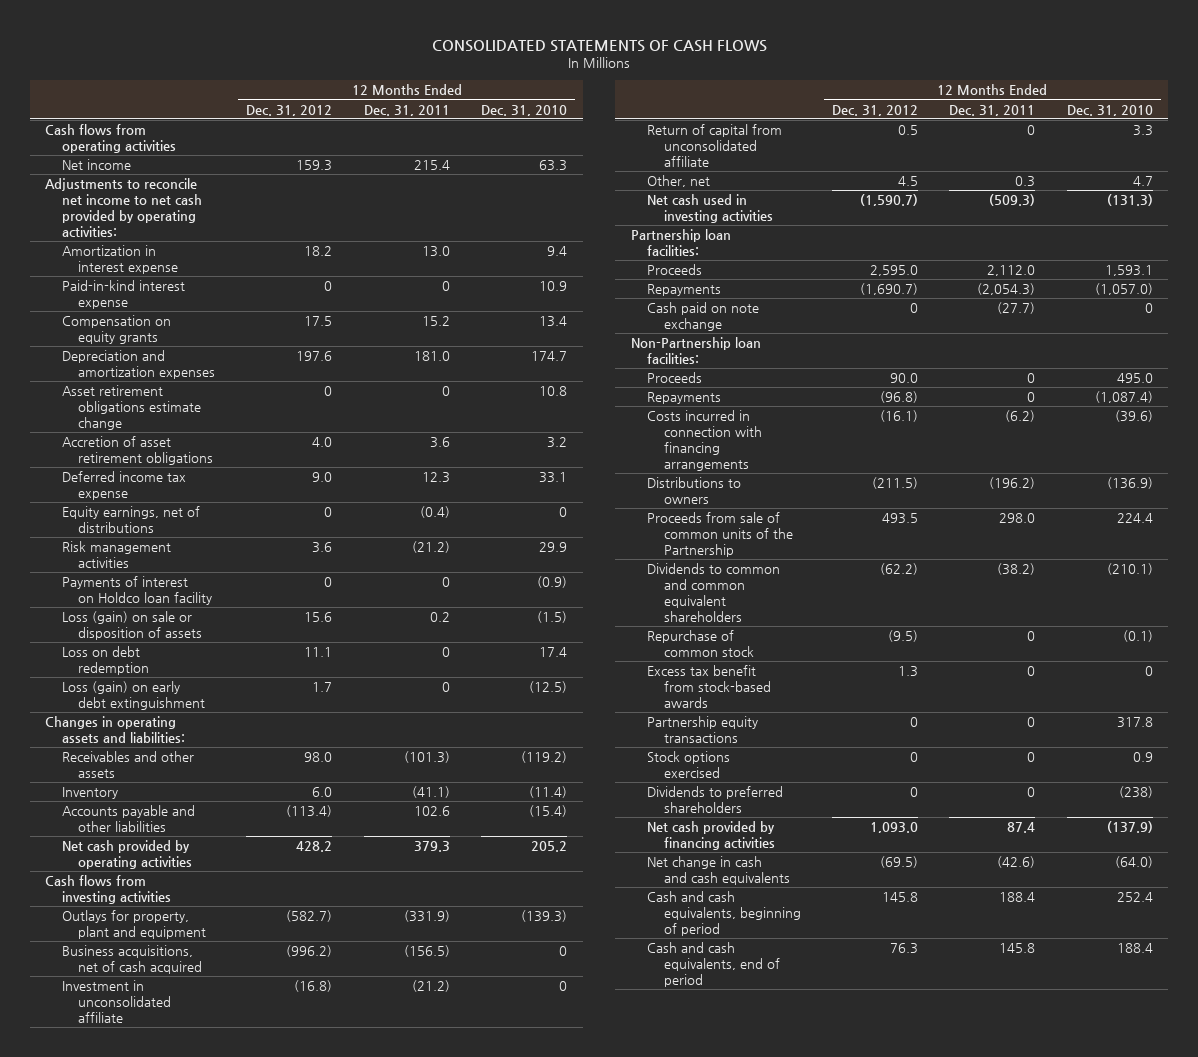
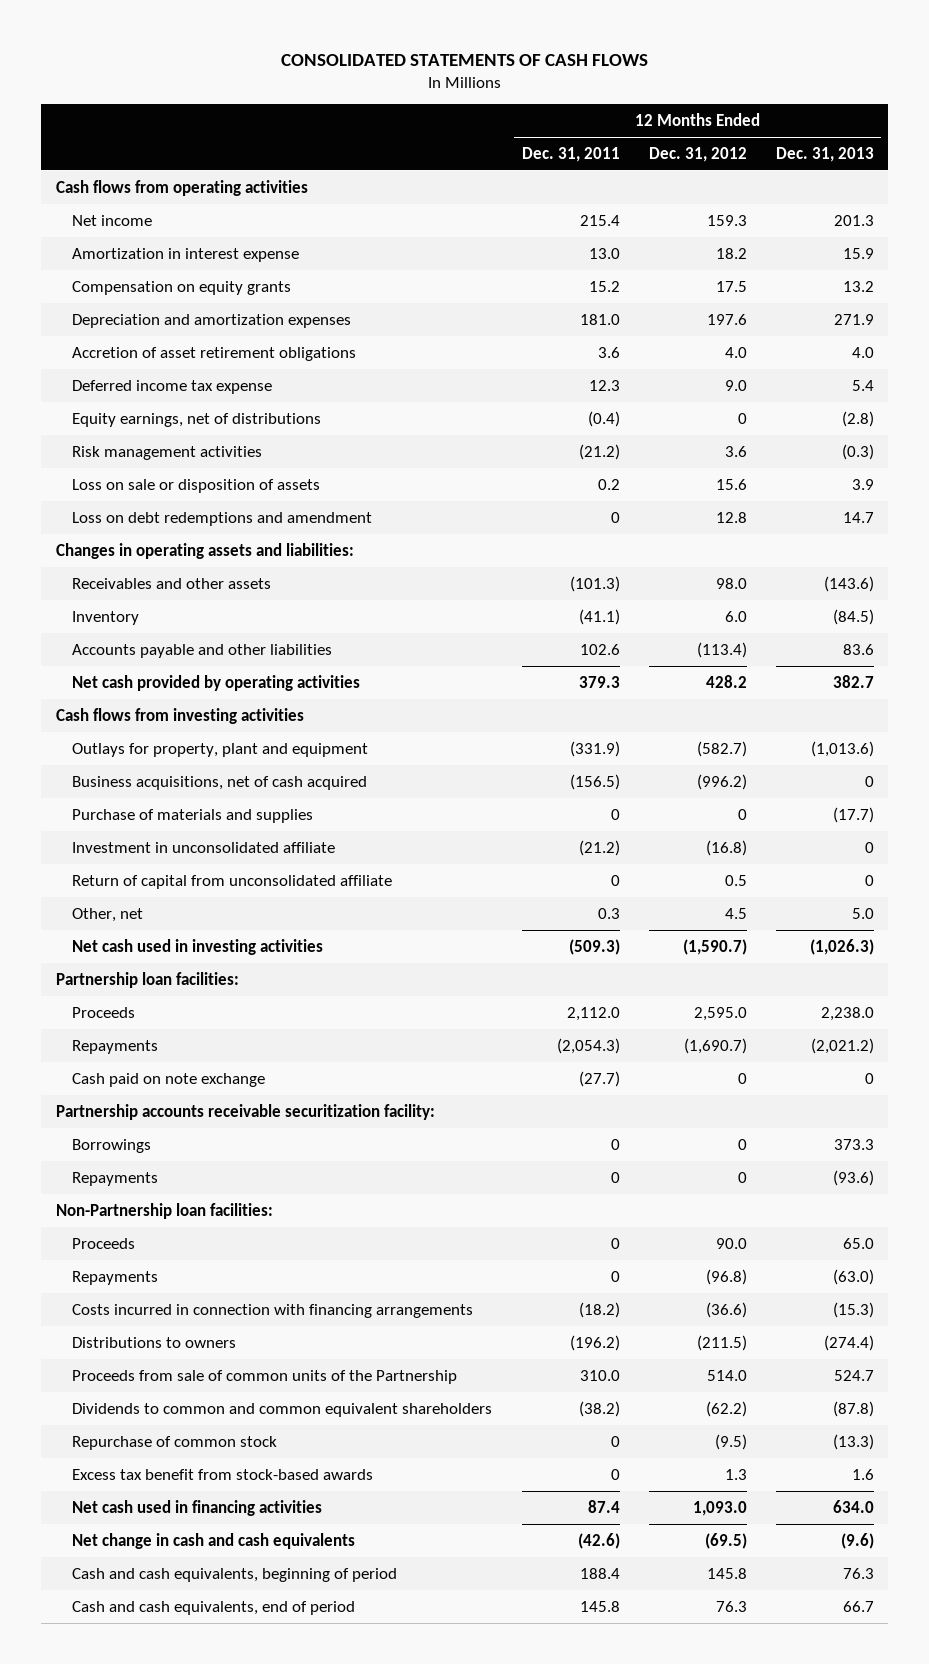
- | 12 Months Ended Dec. 31, 2012 | 12 Months Ended Dec. 31, 2011 | 12 Months Ended Dec. 31, 2010
+ | 12 Months Ended Dec. 31, 2011 | 12 Months Ended Dec. 31, 2012 | 12 Months Ended Dec. 31, 2013
- Adjustments to reconcile net income to net cash provided by operating activities:
- Paid-in-kind interest expense | 0 | 0 | 10.9
- Asset retirement obligations estimate change | 0 | 0 | 10.8
- Payments of interest on Holdco loan facility | 0 | 0 | (0.9)
- Loss (gain) on sale or disposition of assets | 15.6 | 0.2 | (1.5)
- Loss on debt redemption | 11.1 | 0 | 17.4
- Loss (gain) on early debt extinguishment | 1.7 | 0 | (12.5)
+ Loss on sale or disposition of assets | 0.2 | 15.6 | 3.9
+ Loss on debt redemptions and amendment | 0 | 12.8 | 14.7
+ Purchase of materials and supplies | 0 | 0 | (17.7)
+ Partnership accounts receivable securitization facility:
+ Borrowings | 0 | 0 | 373.3
+ Repayments | 0 | 0 | (93.6)
- Costs incurred in connection with financing arrangements | (16.1) | (6.2) | (39.6)
+ Costs incurred in connection with financing arrangements | (18.2) | (36.6) | (15.3)
- Proceeds from sale of common units of the Partnership | 493.5 | 298.0 | 224.4
+ Proceeds from sale of common units of the Partnership | 310.0 | 514.0 | 524.7
- Partnership equity transactions | 0 | 0 | 317.8
- Stock options exercised | 0 | 0 | 0.9
- Dividends to preferred shareholders | 0 | 0 | (238)
- Net cash provided by financing activities | 1,093.0 | 87.4 | (137.9)
+ Net cash used in financing activities | 87.4 | 1,093.0 | 634.0

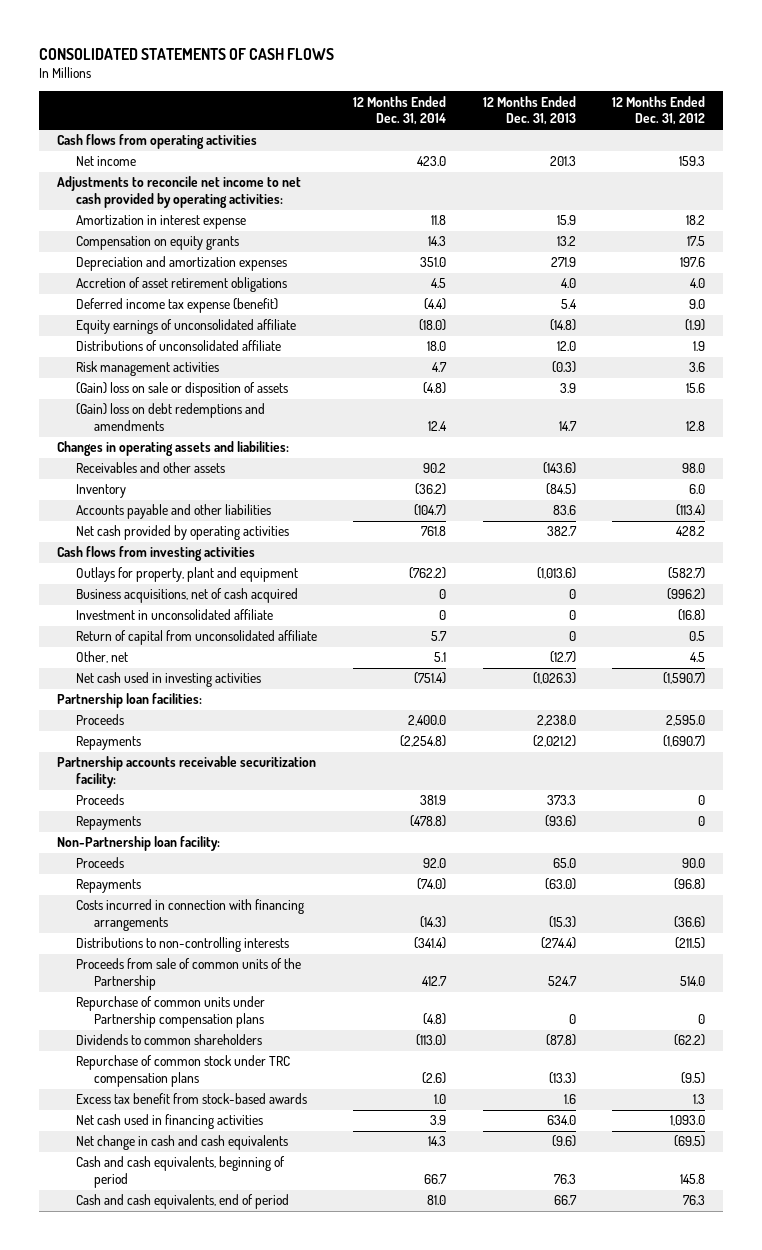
- | 12 Months Ended Dec. 31, 2011 | 12 Months Ended Dec. 31, 2012 | 12 Months Ended Dec. 31, 2013
+ | 12 Months Ended Dec. 31, 2014 | 12 Months Ended Dec. 31, 2013 | 12 Months Ended Dec. 31, 2012
+ Adjustments to reconcile net income to net cash provided by operating activities:
- Deferred income tax expense | 12.3 | 9.0 | 5.4
- Equity earnings, net of distributions | (0.4) | 0 | (2.8)
+ Deferred income tax expense (benefit) | (4.4) | 5.4 | 9.0
+ Equity earnings of unconsolidated affiliate | (18.0) | (14.8) | (1.9)
+ Distributions of unconsolidated affiliate | 18.0 | 12.0 | 1.9
- Loss on sale or disposition of assets | 0.2 | 15.6 | 3.9
- Loss on debt redemptions and amendment | 0 | 12.8 | 14.7
+ (Gain) loss on sale or disposition of assets | (4.8) | 3.9 | 15.6
+ (Gain) loss on debt redemptions and amendments | 12.4 | 14.7 | 12.8
- Purchase of materials and supplies | 0 | 0 | (17.7)
- Other, net | 0.3 | 4.5 | 5.0
+ Other, net | 5.1 | (12.7) | 4.5
- Cash paid on note exchange | (27.7) | 0 | 0
- Borrowings | 0 | 0 | 373.3
+ Proceeds | 381.9 | 373.3 | 0
- Non-Partnership loan facilities:
+ Non-Partnership loan facility:
- Distributions to owners | (196.2) | (211.5) | (274.4)
+ Distributions to non-controlling interests | (341.4) | (274.4) | (211.5)
- Dividends to common and common equivalent shareholders | (38.2) | (62.2) | (87.8)
- Repurchase of common stock | 0 | (9.5) | (13.3)
+ Repurchase of common units under Partnership compensation plans | (4.8) | 0 | 0
+ Dividends to common shareholders | (113.0) | (87.8) | (62.2)
+ Repurchase of common stock under TRC compensation plans | (2.6) | (13.3) | (9.5)

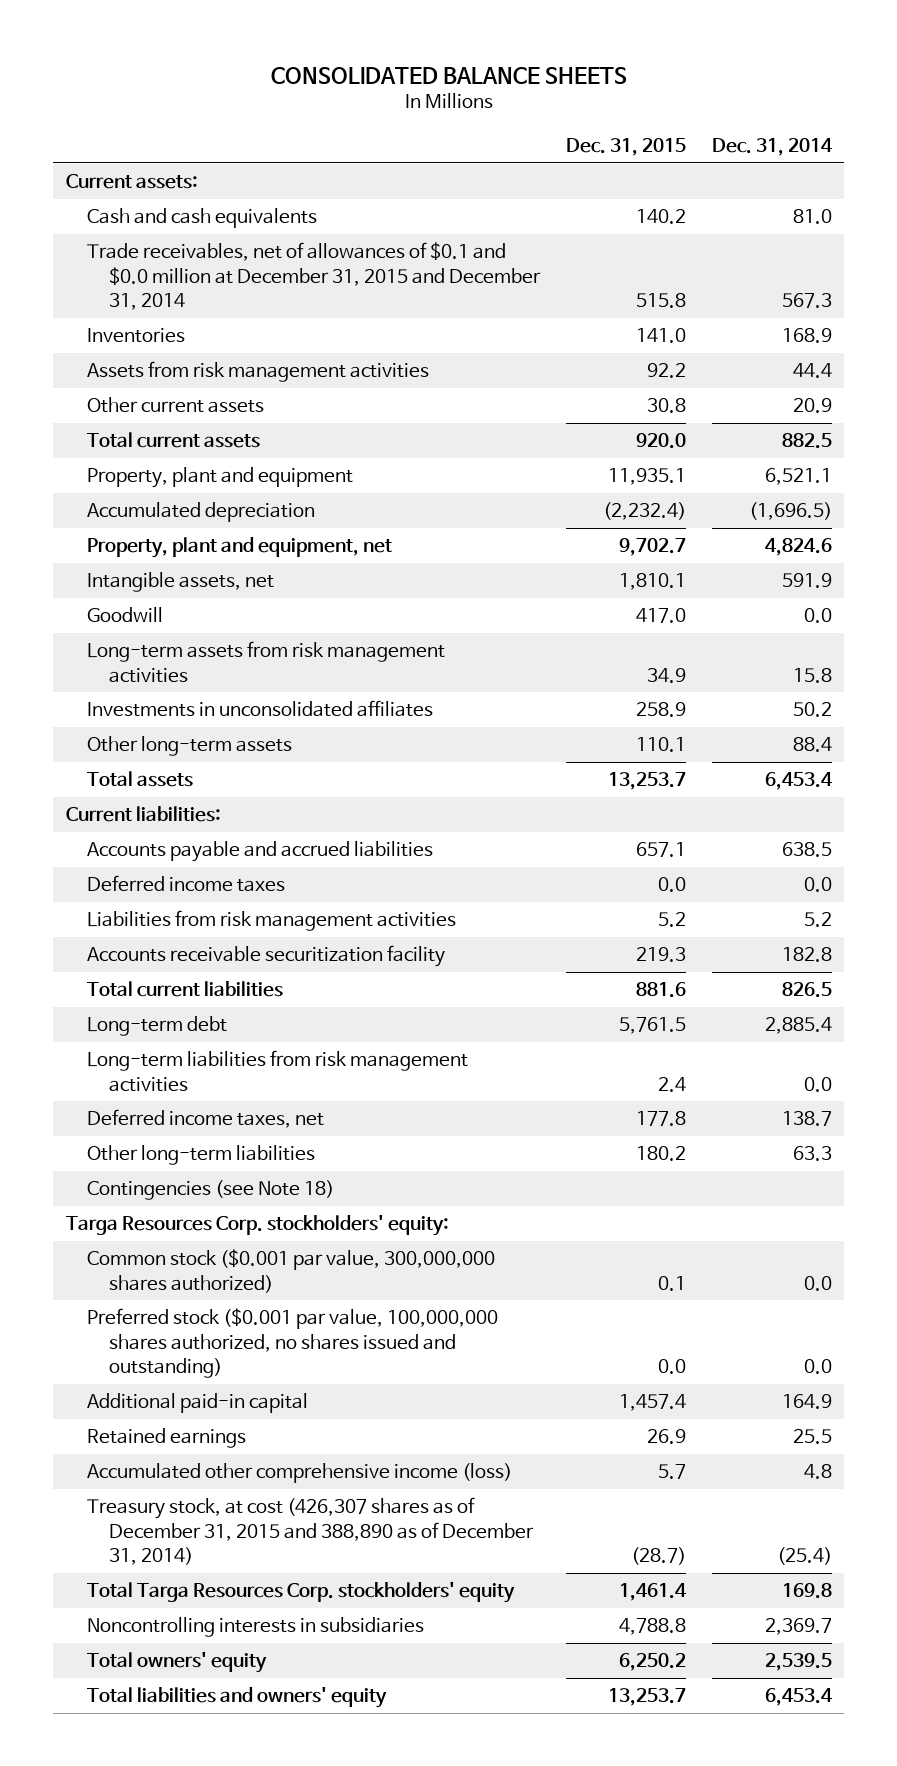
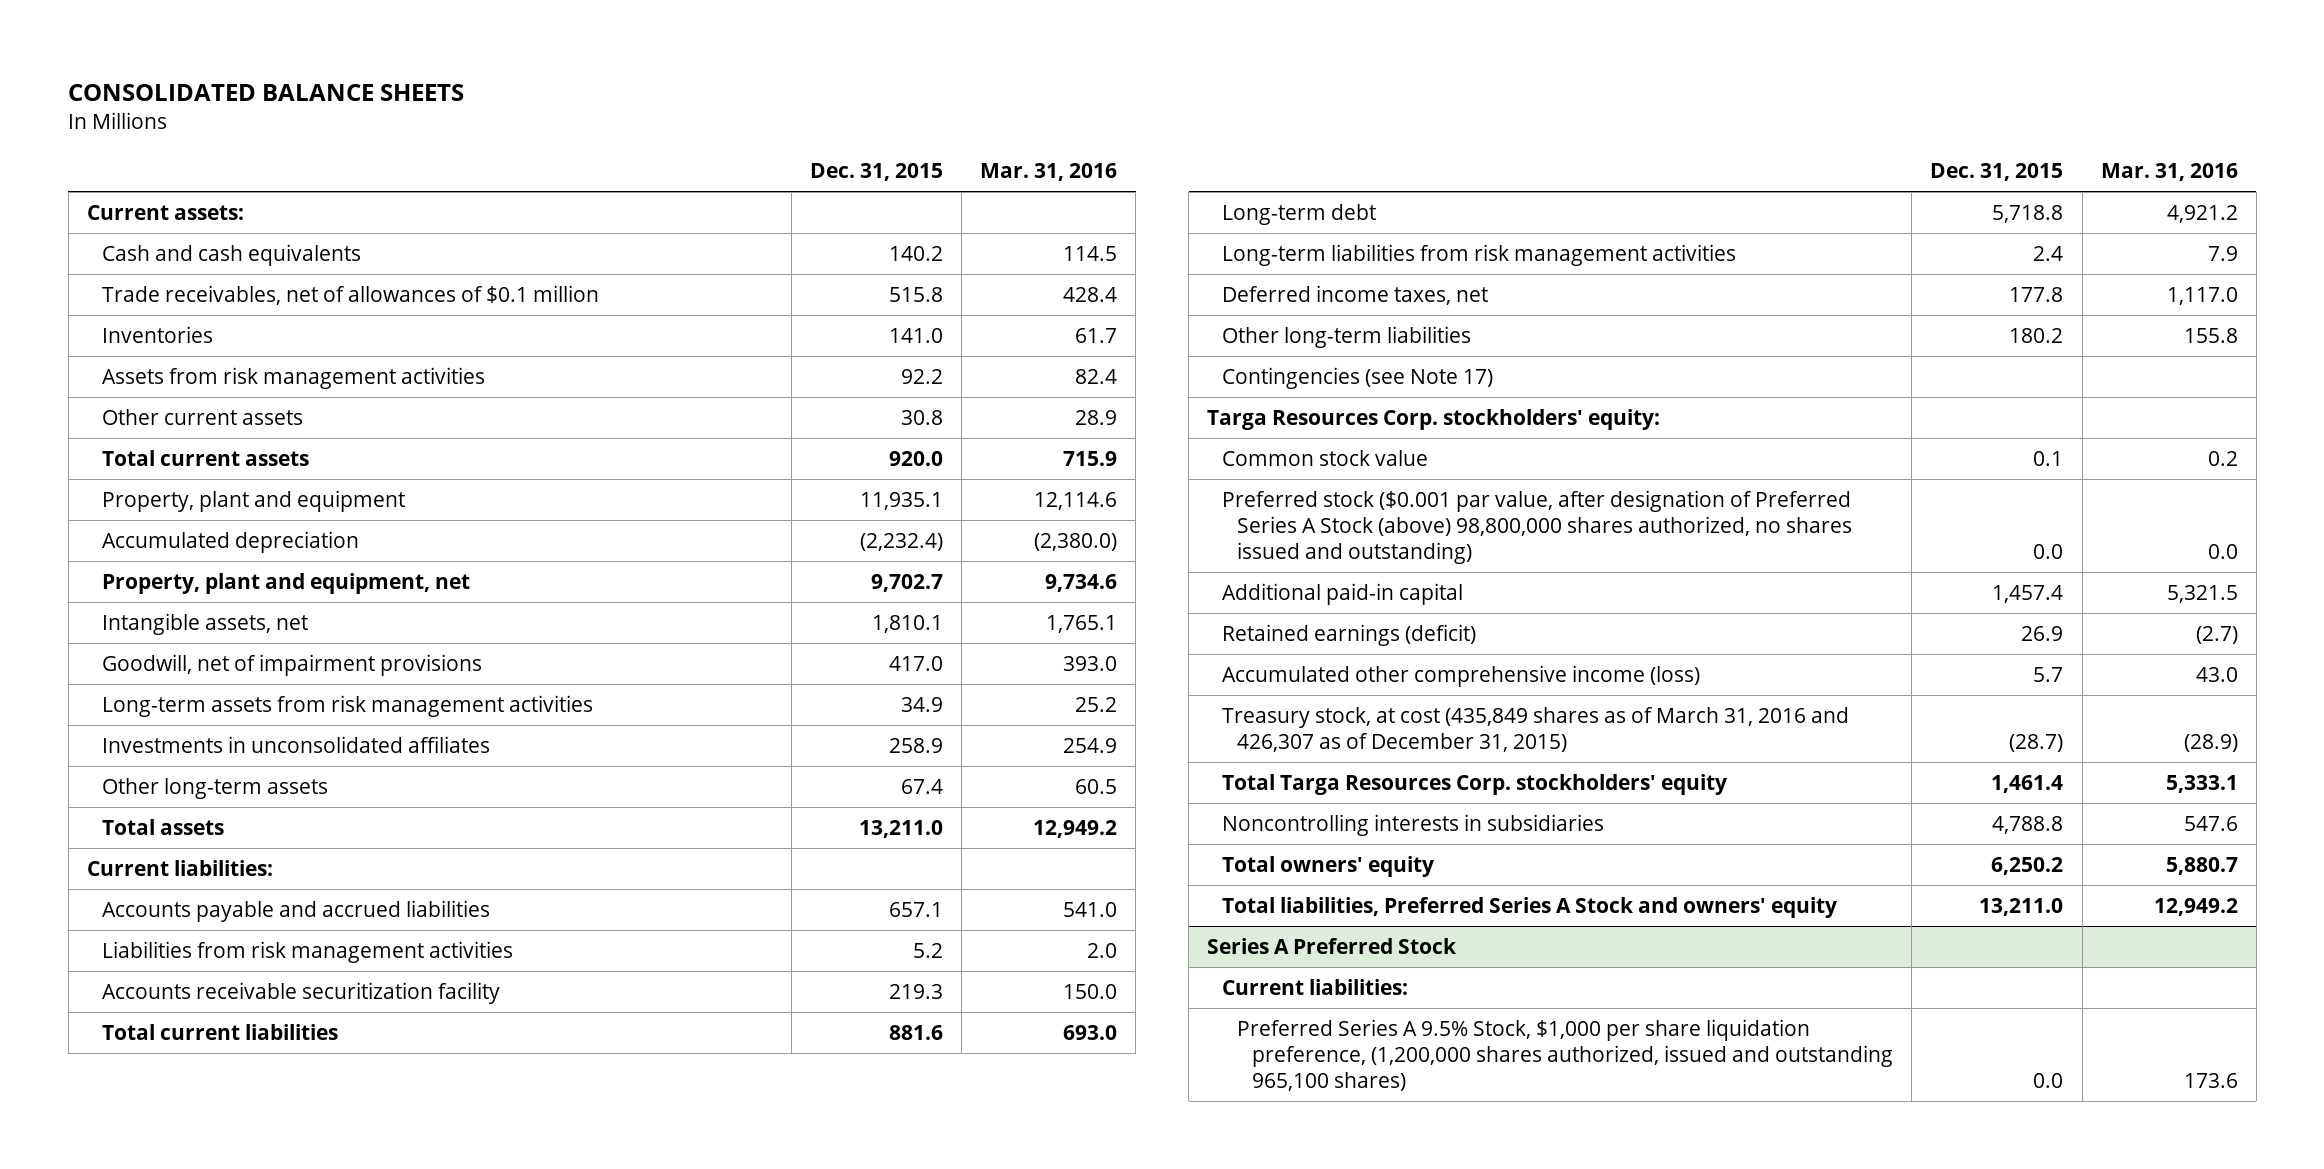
- | Dec. 31, 2015 | Dec. 31, 2014
+ | Dec. 31, 2015 | Mar. 31, 2016
- Trade receivables, net of allowances of $0.1 and $0.0 million at December 31, 2015 and December 31, 2014 | 515.8 | 567.3
+ Trade receivables, net of allowances of $0.1 million | 515.8 | 428.4
- Goodwill | 417.0 | 0.0
+ Goodwill, net of impairment provisions | 417.0 | 393.0
- Other long-term assets | 110.1 | 88.4
- Total assets | 13,253.7 | 6,453.4
+ Other long-term assets | 67.4 | 60.5
+ Total assets | 13,211.0 | 12,949.2
- Deferred income taxes | 0.0 | 0.0
- Long-term debt | 5,761.5 | 2,885.4
+ Long-term debt | 5,718.8 | 4,921.2
- Contingencies (see Note 18)
+ Contingencies (see Note 17)
- Common stock ($0.001 par value, 300,000,000 shares authorized) | 0.1 | 0.0
- Preferred stock ($0.001 par value, 100,000,000 shares authorized, no shares issued and outstanding) | 0.0 | 0.0
+ Common stock value | 0.1 | 0.2
+ Preferred stock ($0.001 par value, after designation of Preferred Series A Stock (above) 98,800,000 shares authorized, no shares issued and outstanding) | 0.0 | 0.0
- Retained earnings | 26.9 | 25.5
+ Retained earnings (deficit) | 26.9 | (2.7)
- Treasury stock, at cost (426,307 shares as of December 31, 2015 and 388,890 as of December 31, 2014) | (28.7) | (25.4)
+ Treasury stock, at cost (435,849 shares as of March 31, 2016 and 426,307 as of December 31, 2015) | (28.7) | (28.9)
- Total liabilities and owners' equity | 13,253.7 | 6,453.4
+ Total liabilities, Preferred Series A Stock and owners' equity | 13,211.0 | 12,949.2
+ Series A Preferred Stock
+ Current liabilities:
+ Preferred Series A 9.5% Stock, $1,000 per share liquidation preference, (1,200,000 shares authorized, issued and outstanding 965,100 shares) | 0.0 | 173.6

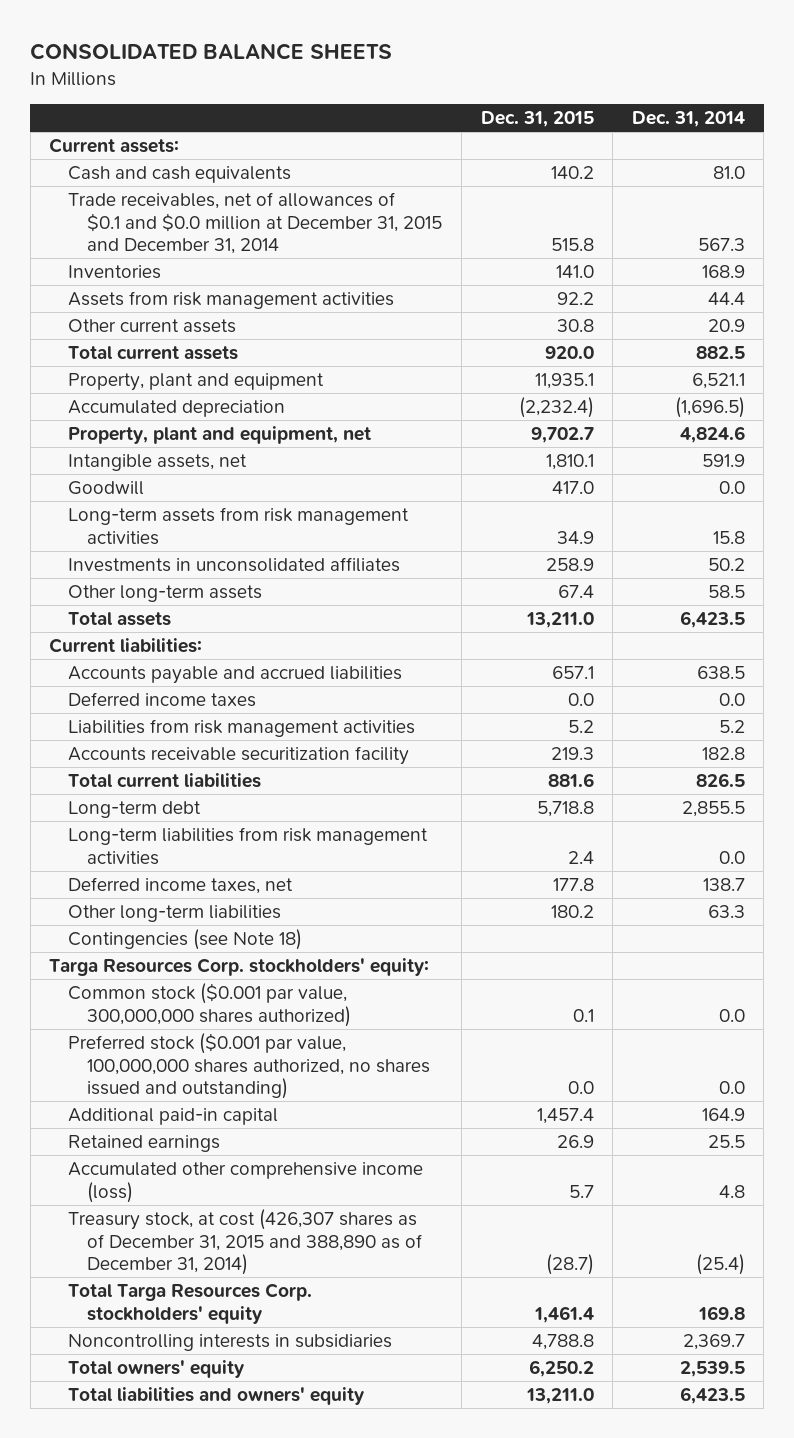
- | Dec. 31, 2015 | Mar. 31, 2016
+ | Dec. 31, 2015 | Dec. 31, 2014
- Trade receivables, net of allowances of $0.1 million | 515.8 | 428.4
+ Trade receivables, net of allowances of $0.1 and $0.0 million at December 31, 2015 and December 31, 2014 | 515.8 | 567.3
- Goodwill, net of impairment provisions | 417.0 | 393.0
+ Goodwill | 417.0 | 0.0
+ Deferred income taxes | 0.0 | 0.0
- Contingencies (see Note 17)
+ Contingencies (see Note 18)
- Common stock value | 0.1 | 0.2
- Preferred stock ($0.001 par value, after designation of Preferred Series A Stock (above) 98,800,000 shares authorized, no shares issued and outstanding) | 0.0 | 0.0
+ Common stock ($0.001 par value, 300,000,000 shares authorized) | 0.1 | 0.0
+ Preferred stock ($0.001 par value, 100,000,000 shares authorized, no shares issued and outstanding) | 0.0 | 0.0
- Retained earnings (deficit) | 26.9 | (2.7)
+ Retained earnings | 26.9 | 25.5
- Treasury stock, at cost (435,849 shares as of March 31, 2016 and 426,307 as of December 31, 2015) | (28.7) | (28.9)
+ Treasury stock, at cost (426,307 shares as of December 31, 2015 and 388,890 as of December 31, 2014) | (28.7) | (25.4)
- Total liabilities, Preferred Series A Stock and owners' equity | 13,211.0 | 12,949.2
- Series A Preferred Stock
- Current liabilities:
- Preferred Series A 9.5% Stock, $1,000 per share liquidation preference, (1,200,000 shares authorized, issued and outstanding 965,100 shares) | 0.0 | 173.6
+ Total liabilities and owners' equity | 13,211.0 | 6,423.5

